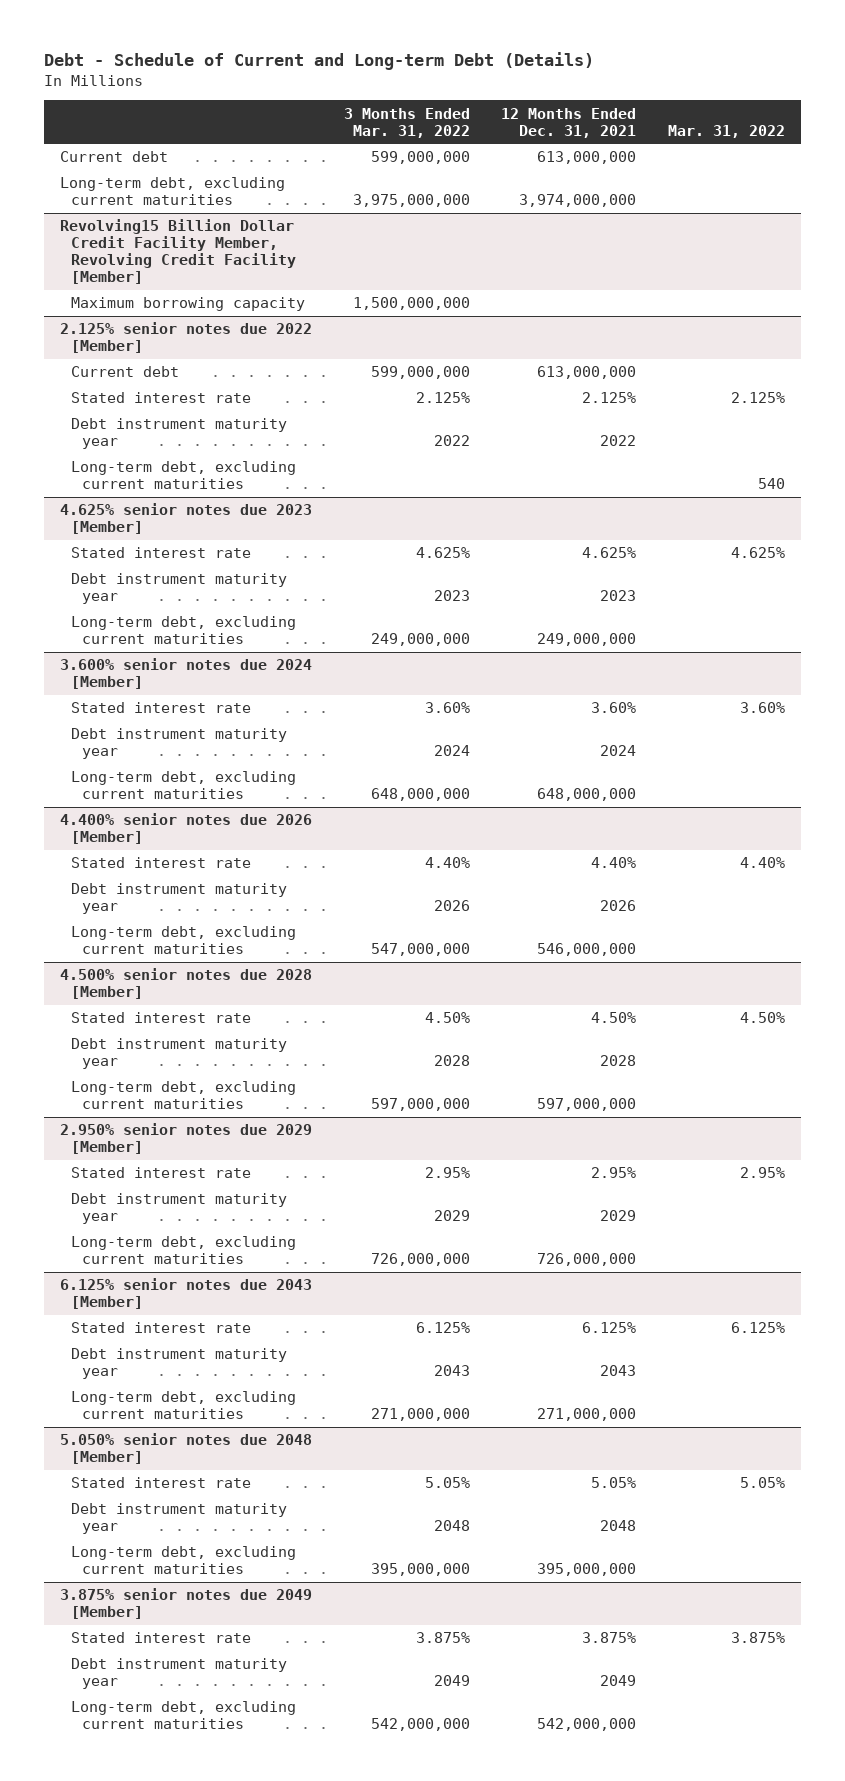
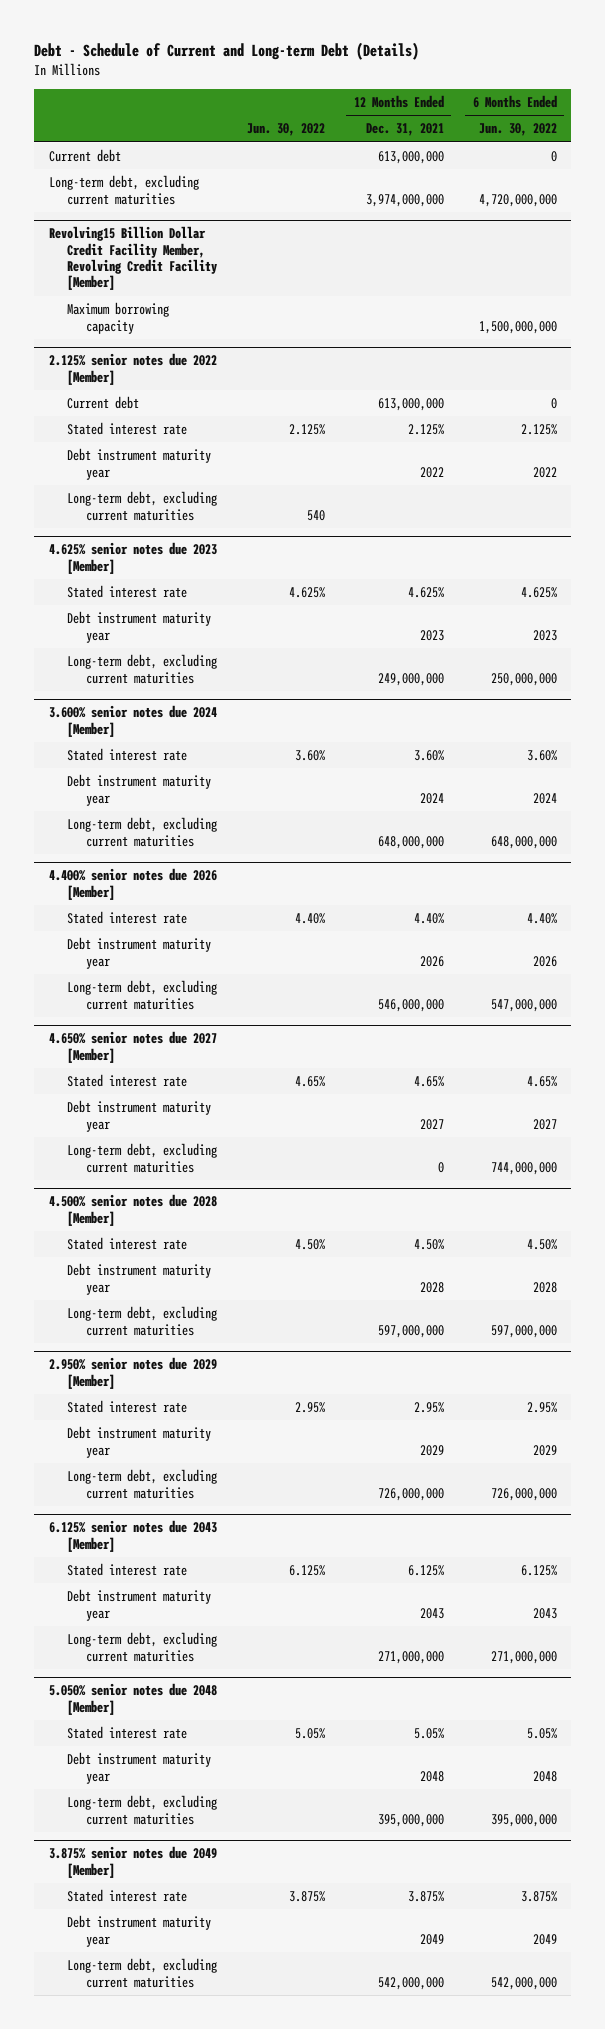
- | 3 Months Ended Mar. 31, 2022 | 12 Months Ended Dec. 31, 2021 | Mar. 31, 2022
+ | Jun. 30, 2022 | 12 Months Ended Dec. 31, 2021 | 6 Months Ended Jun. 30, 2022
+ 4.650% senior notes due 2027 [Member]
+ Stated interest rate | 4.65% | 4.65% | 4.65%
+ Debt instrument maturity year | | 2027 | 2027
+ Long-term debt, excluding current maturities | | 0 | 744,000,000

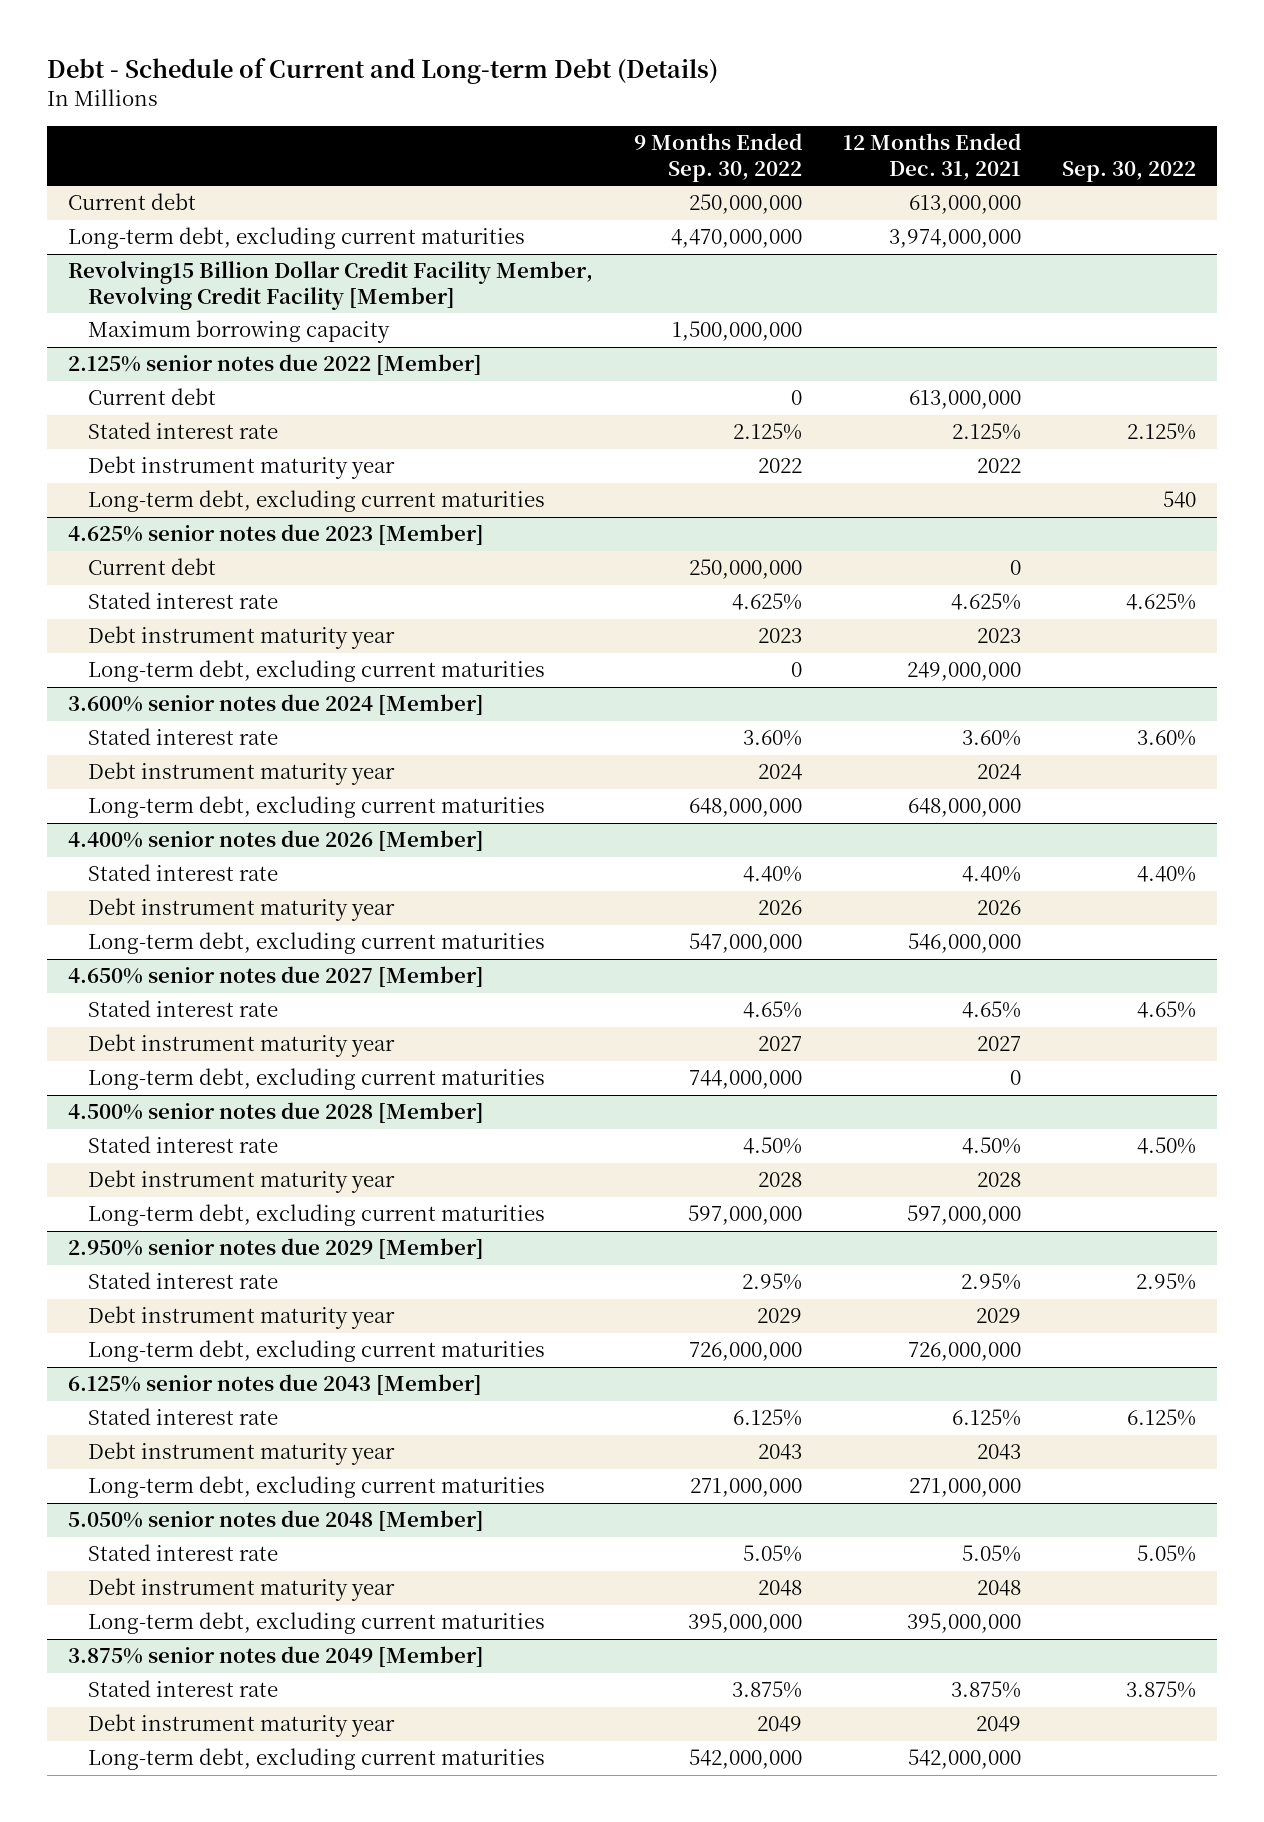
- | Jun. 30, 2022 | 12 Months Ended Dec. 31, 2021 | 6 Months Ended Jun. 30, 2022
+ | 9 Months Ended Sep. 30, 2022 | 12 Months Ended Dec. 31, 2021 | Sep. 30, 2022
@ 4.625% senior notes due 2023 [Member]
+ Current debt | 250,000,000 | 0 |

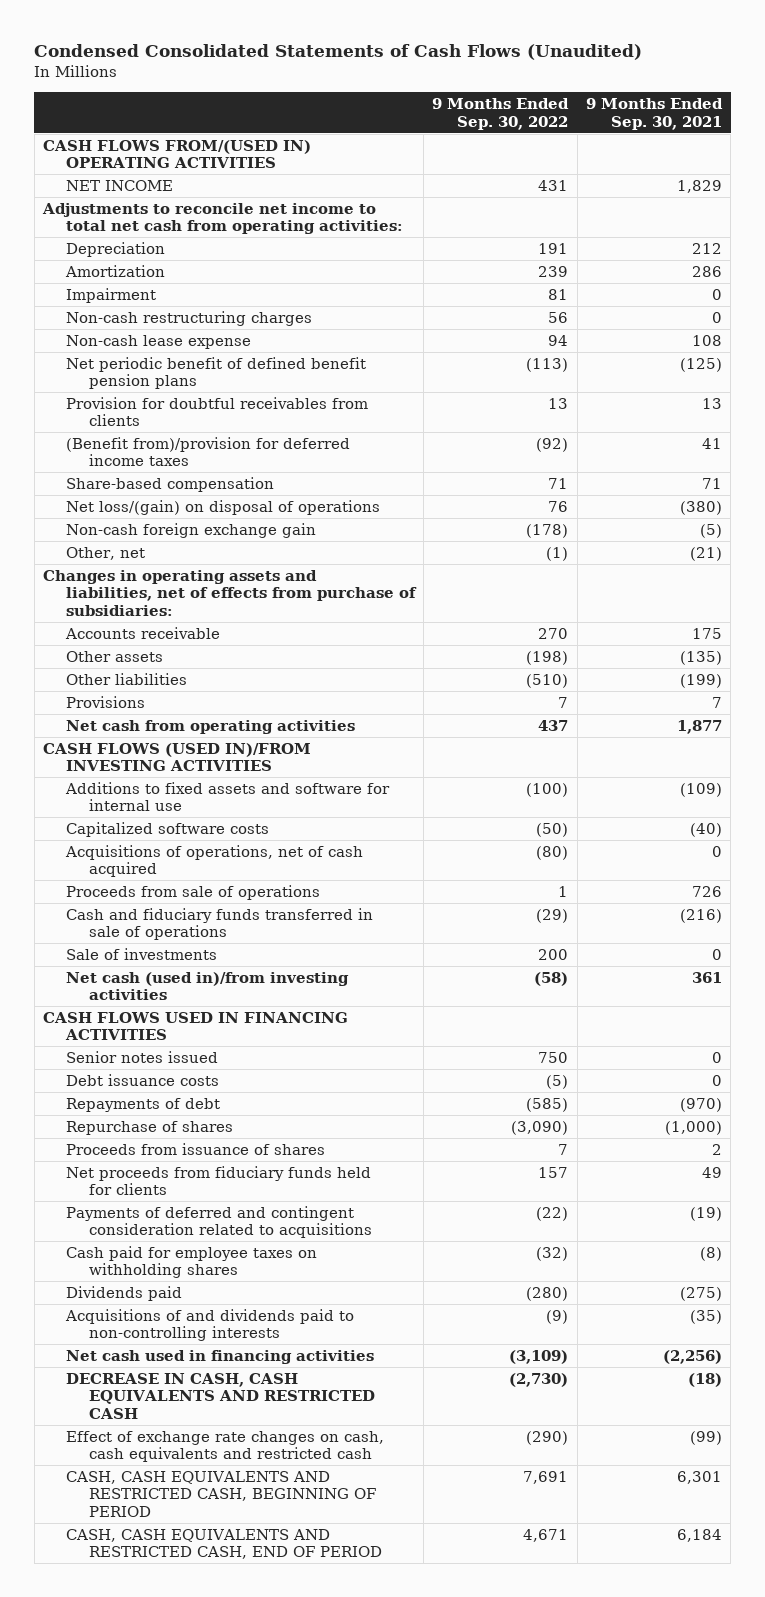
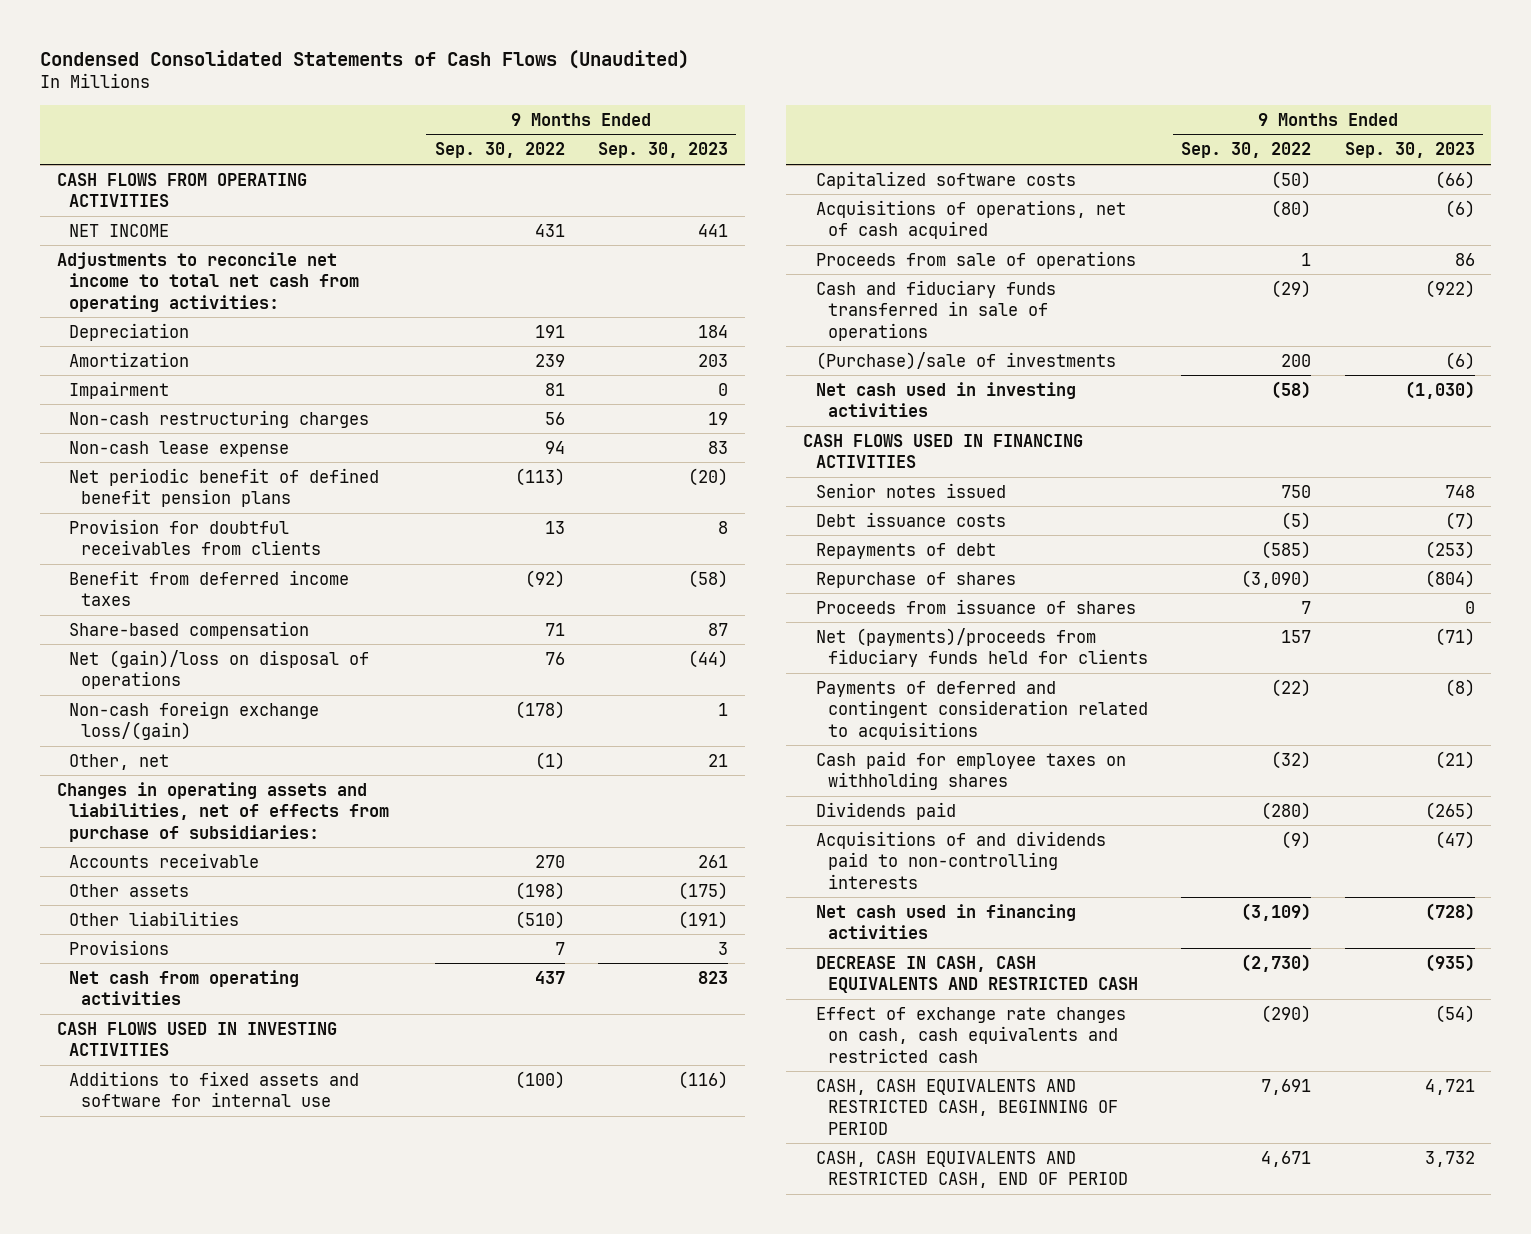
- | 9 Months Ended Sep. 30, 2022 | 9 Months Ended Sep. 30, 2021
+ | 9 Months Ended Sep. 30, 2022 | 9 Months Ended Sep. 30, 2023
- CASH FLOWS FROM/(USED IN) OPERATING ACTIVITIES
+ CASH FLOWS FROM OPERATING ACTIVITIES
- (Benefit from)/provision for deferred income taxes | (92) | 41
+ Benefit from deferred income taxes | (92) | (58)
- Net loss/(gain) on disposal of operations | 76 | (380)
- Non-cash foreign exchange gain | (178) | (5)
+ Net (gain)/loss on disposal of operations | 76 | (44)
+ Non-cash foreign exchange loss/(gain) | (178) | 1
- CASH FLOWS (USED IN)/FROM INVESTING ACTIVITIES
+ CASH FLOWS USED IN INVESTING ACTIVITIES
- Sale of investments | 200 | 0
- Net cash (used in)/from investing activities | (58) | 361
+ (Purchase)/sale of investments | 200 | (6)
+ Net cash used in investing activities | (58) | (1,030)
- Net proceeds from fiduciary funds held for clients | 157 | 49
+ Net (payments)/proceeds from fiduciary funds held for clients | 157 | (71)

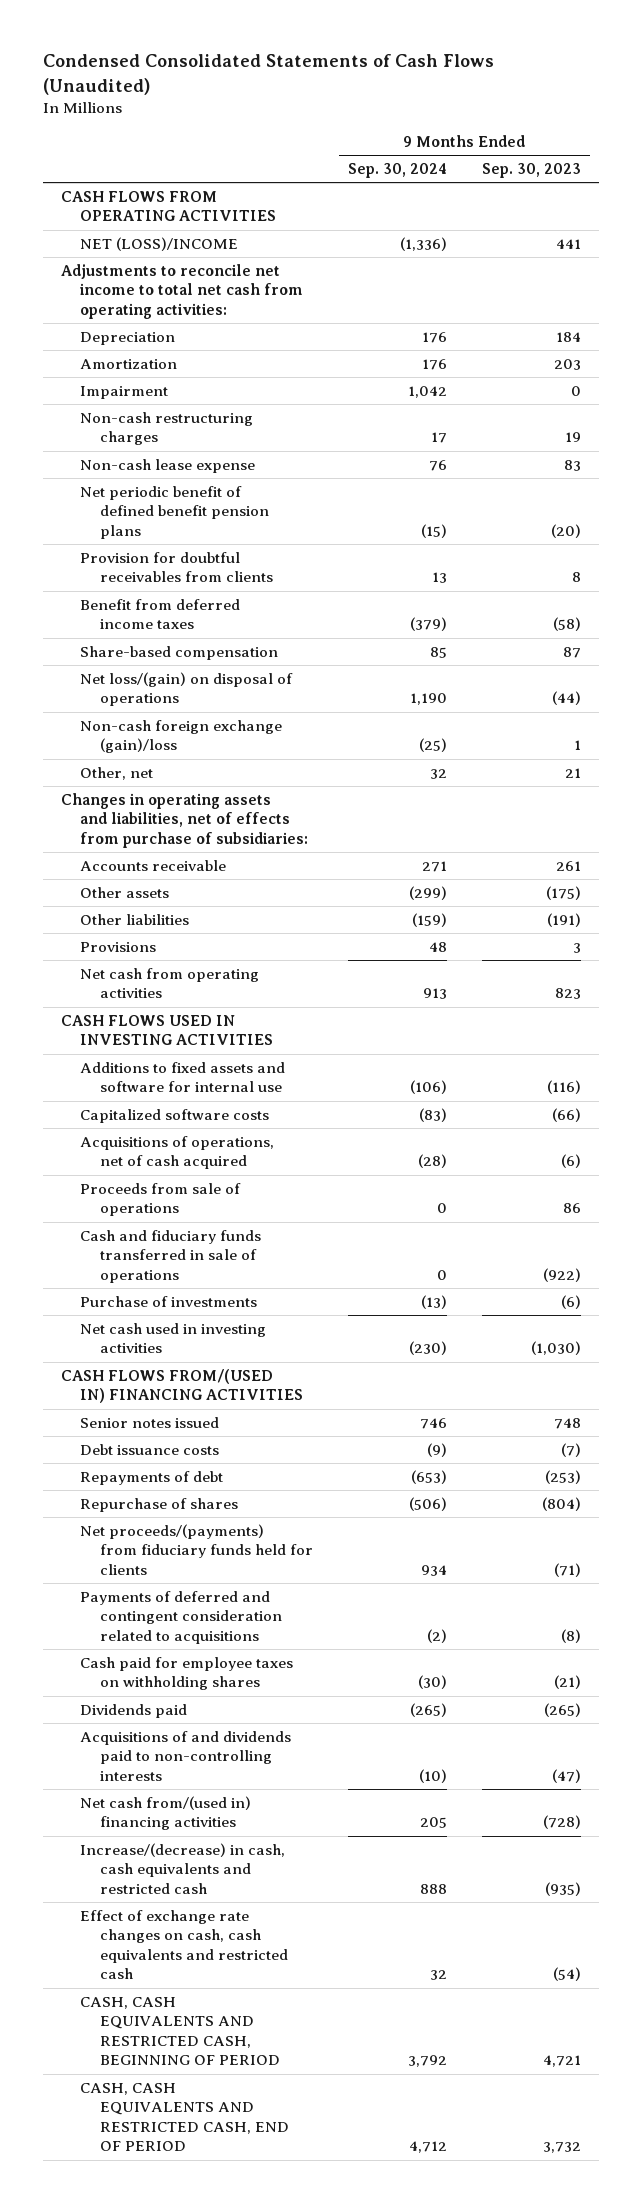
- | 9 Months Ended Sep. 30, 2022 | 9 Months Ended Sep. 30, 2023
+ | 9 Months Ended Sep. 30, 2024 | 9 Months Ended Sep. 30, 2023
- NET INCOME | 431 | 441
+ NET (LOSS)/INCOME | (1,336) | 441
- Net (gain)/loss on disposal of operations | 76 | (44)
- Non-cash foreign exchange loss/(gain) | (178) | 1
+ Net loss/(gain) on disposal of operations | 1,190 | (44)
+ Non-cash foreign exchange (gain)/loss | (25) | 1
- (Purchase)/sale of investments | 200 | (6)
+ Purchase of investments | (13) | (6)
- CASH FLOWS USED IN FINANCING ACTIVITIES
+ CASH FLOWS FROM/(USED IN) FINANCING ACTIVITIES
- Proceeds from issuance of shares | 7 | 0
- Net (payments)/proceeds from fiduciary funds held for clients | 157 | (71)
+ Net proceeds/(payments) from fiduciary funds held for clients | 934 | (71)
- Net cash used in financing activities | (3,109) | (728)
- DECREASE IN CASH, CASH EQUIVALENTS AND RESTRICTED CASH | (2,730) | (935)
+ Net cash from/(used in) financing activities | 205 | (728)
+ Increase/(decrease) in cash, cash equivalents and restricted cash | 888 | (935)

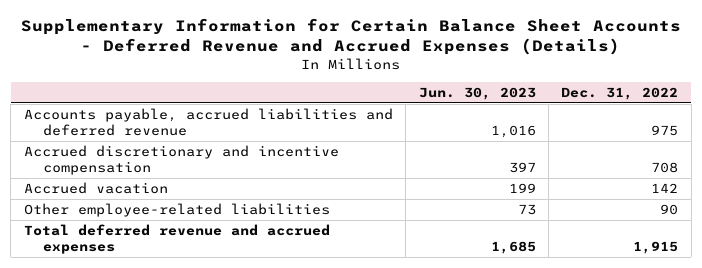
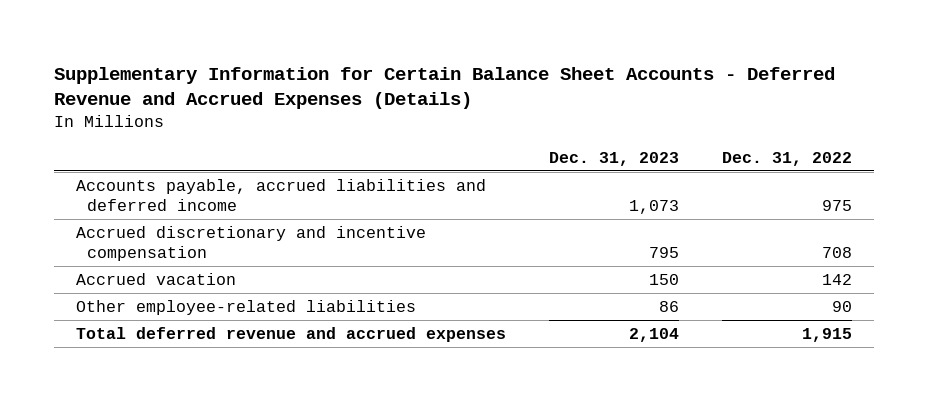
- | Jun. 30, 2023 | Dec. 31, 2022
+ | Dec. 31, 2023 | Dec. 31, 2022
- Accounts payable, accrued liabilities and deferred revenue | 1,016 | 975
+ Accounts payable, accrued liabilities and deferred income | 1,073 | 975

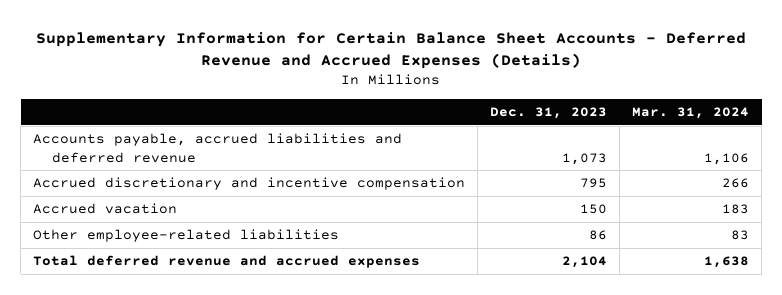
- | Dec. 31, 2023 | Dec. 31, 2022
+ | Dec. 31, 2023 | Mar. 31, 2024
- Accounts payable, accrued liabilities and deferred income | 1,073 | 975
+ Accounts payable, accrued liabilities and deferred revenue | 1,073 | 1,106

